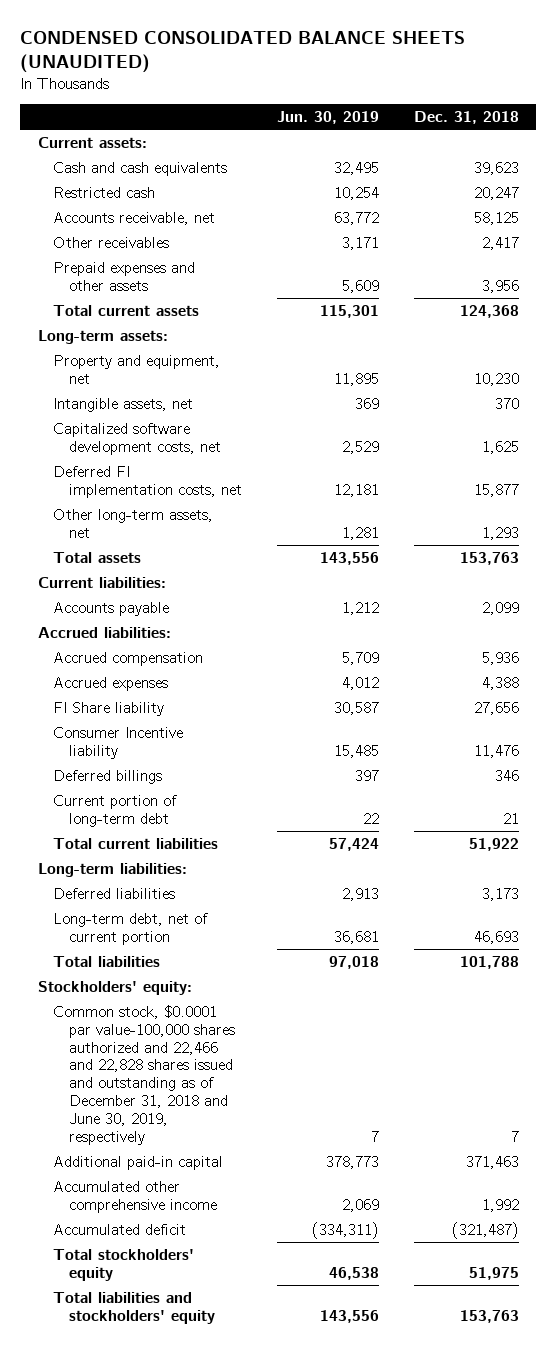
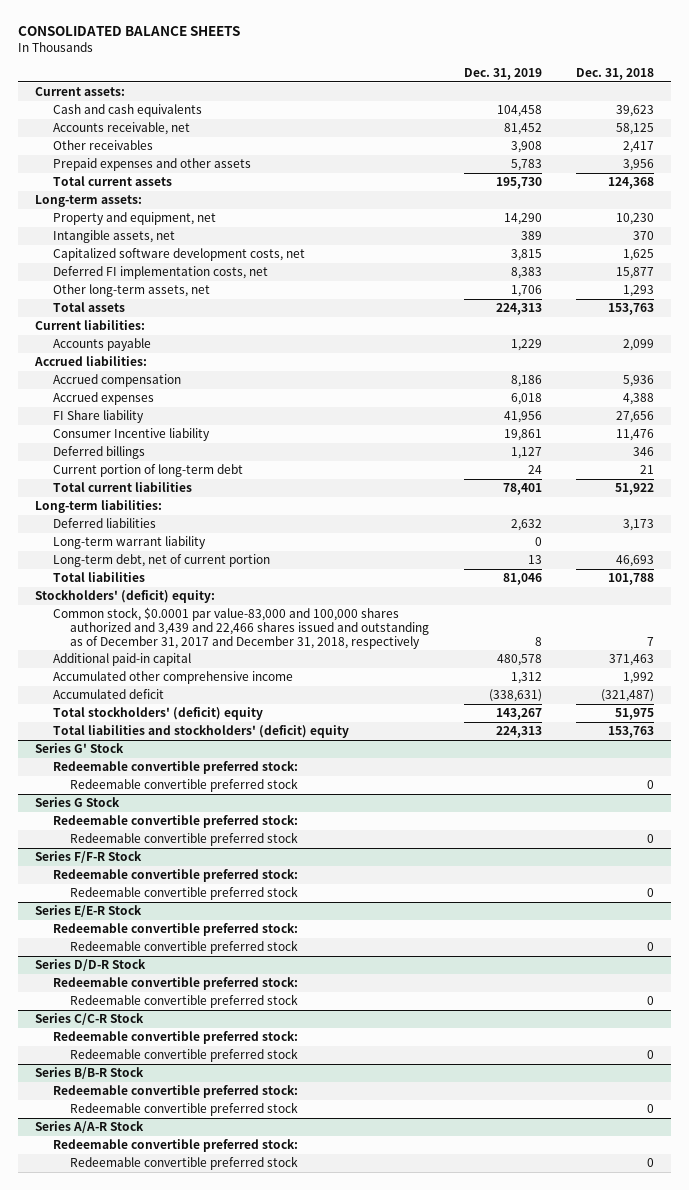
- CONDENSED CONSOLIDATED BALANCE SHEETS (UNAUDITED)
+ CONSOLIDATED BALANCE SHEETS
- | Jun. 30, 2019 | Dec. 31, 2018
+ | Dec. 31, 2019 | Dec. 31, 2018
- Restricted cash | 10,254 | 20,247
+ Long-term warrant liability | 0 |
- Stockholders' equity:
- Common stock, $0.0001 par value-100,000 shares authorized and 22,466 and 22,828 shares issued and outstanding as of December 31, 2018 and June 30, 2019, respectively | 7 | 7
+ Stockholders' (deficit) equity:
+ Common stock, $0.0001 par value-83,000 and 100,000 shares authorized and 3,439 and 22,466 shares issued and outstanding as of December 31, 2017 and December 31, 2018, respectively | 8 | 7
- Total stockholders' equity | 46,538 | 51,975
- Total liabilities and stockholders' equity | 143,556 | 153,763
+ Total stockholders' (deficit) equity | 143,267 | 51,975
+ Total liabilities and stockholders' (deficit) equity | 224,313 | 153,763
+ Series G' Stock
+ Redeemable convertible preferred stock:
+ Redeemable convertible preferred stock | | 0
+ Series G Stock
+ Redeemable convertible preferred stock:
+ Redeemable convertible preferred stock | | 0
+ Series F/F-R Stock
+ Redeemable convertible preferred stock:
+ Redeemable convertible preferred stock | | 0
+ Series E/E-R Stock
+ Redeemable convertible preferred stock:
+ Redeemable convertible preferred stock | | 0
+ Series D/D-R Stock
+ Redeemable convertible preferred stock:
+ Redeemable convertible preferred stock | | 0
+ Series C/C-R Stock
+ Redeemable convertible preferred stock:
+ Redeemable convertible preferred stock | | 0
+ Series B/B-R Stock
+ Redeemable convertible preferred stock:
+ Redeemable convertible preferred stock | | 0
+ Series A/A-R Stock
+ Redeemable convertible preferred stock:
+ Redeemable convertible preferred stock | | 0

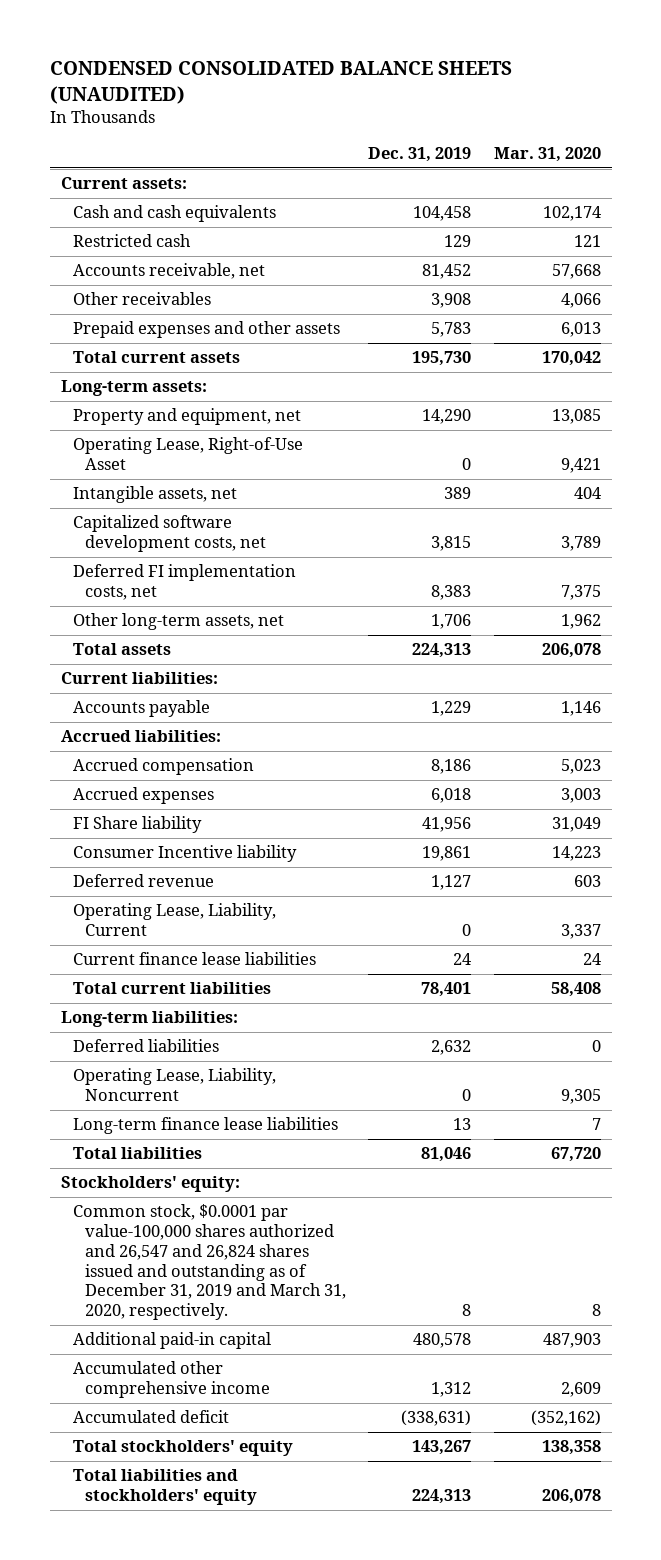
- CONSOLIDATED BALANCE SHEETS
+ CONDENSED CONSOLIDATED BALANCE SHEETS (UNAUDITED)
- | Dec. 31, 2019 | Dec. 31, 2018
+ | Dec. 31, 2019 | Mar. 31, 2020
+ Restricted cash | 129 | 121
+ Operating Lease, Right-of-Use Asset | 0 | 9,421
- Deferred billings | 1,127 | 346
- Current portion of long-term debt | 24 | 21
+ Deferred revenue | 1,127 | 603
+ Operating Lease, Liability, Current | 0 | 3,337
+ Current finance lease liabilities | 24 | 24
- Long-term warrant liability | 0 |
- Long-term debt, net of current portion | 13 | 46,693
+ Operating Lease, Liability, Noncurrent | 0 | 9,305
+ Long-term finance lease liabilities | 13 | 7
- Stockholders' (deficit) equity:
- Common stock, $0.0001 par value-83,000 and 100,000 shares authorized and 3,439 and 22,466 shares issued and outstanding as of December 31, 2017 and December 31, 2018, respectively | 8 | 7
+ Stockholders' equity:
+ Common stock, $0.0001 par value-100,000 shares authorized and 26,547 and 26,824 shares issued and outstanding as of December 31, 2019 and March 31, 2020, respectively. | 8 | 8
- Total stockholders' (deficit) equity | 143,267 | 51,975
- Total liabilities and stockholders' (deficit) equity | 224,313 | 153,763
- Series G' Stock
- Redeemable convertible preferred stock:
- Redeemable convertible preferred stock | | 0
- Series G Stock
- Redeemable convertible preferred stock:
- Redeemable convertible preferred stock | | 0
- Series F/F-R Stock
- Redeemable convertible preferred stock:
- Redeemable convertible preferred stock | | 0
- Series E/E-R Stock
- Redeemable convertible preferred stock:
- Redeemable convertible preferred stock | | 0
- Series D/D-R Stock
- Redeemable convertible preferred stock:
- Redeemable convertible preferred stock | | 0
- Series C/C-R Stock
- Redeemable convertible preferred stock:
- Redeemable convertible preferred stock | | 0
- Series B/B-R Stock
- Redeemable convertible preferred stock:
- Redeemable convertible preferred stock | | 0
- Series A/A-R Stock
- Redeemable convertible preferred stock:
- Redeemable convertible preferred stock | | 0
+ Total stockholders' equity | 143,267 | 138,358
+ Total liabilities and stockholders' equity | 224,313 | 206,078

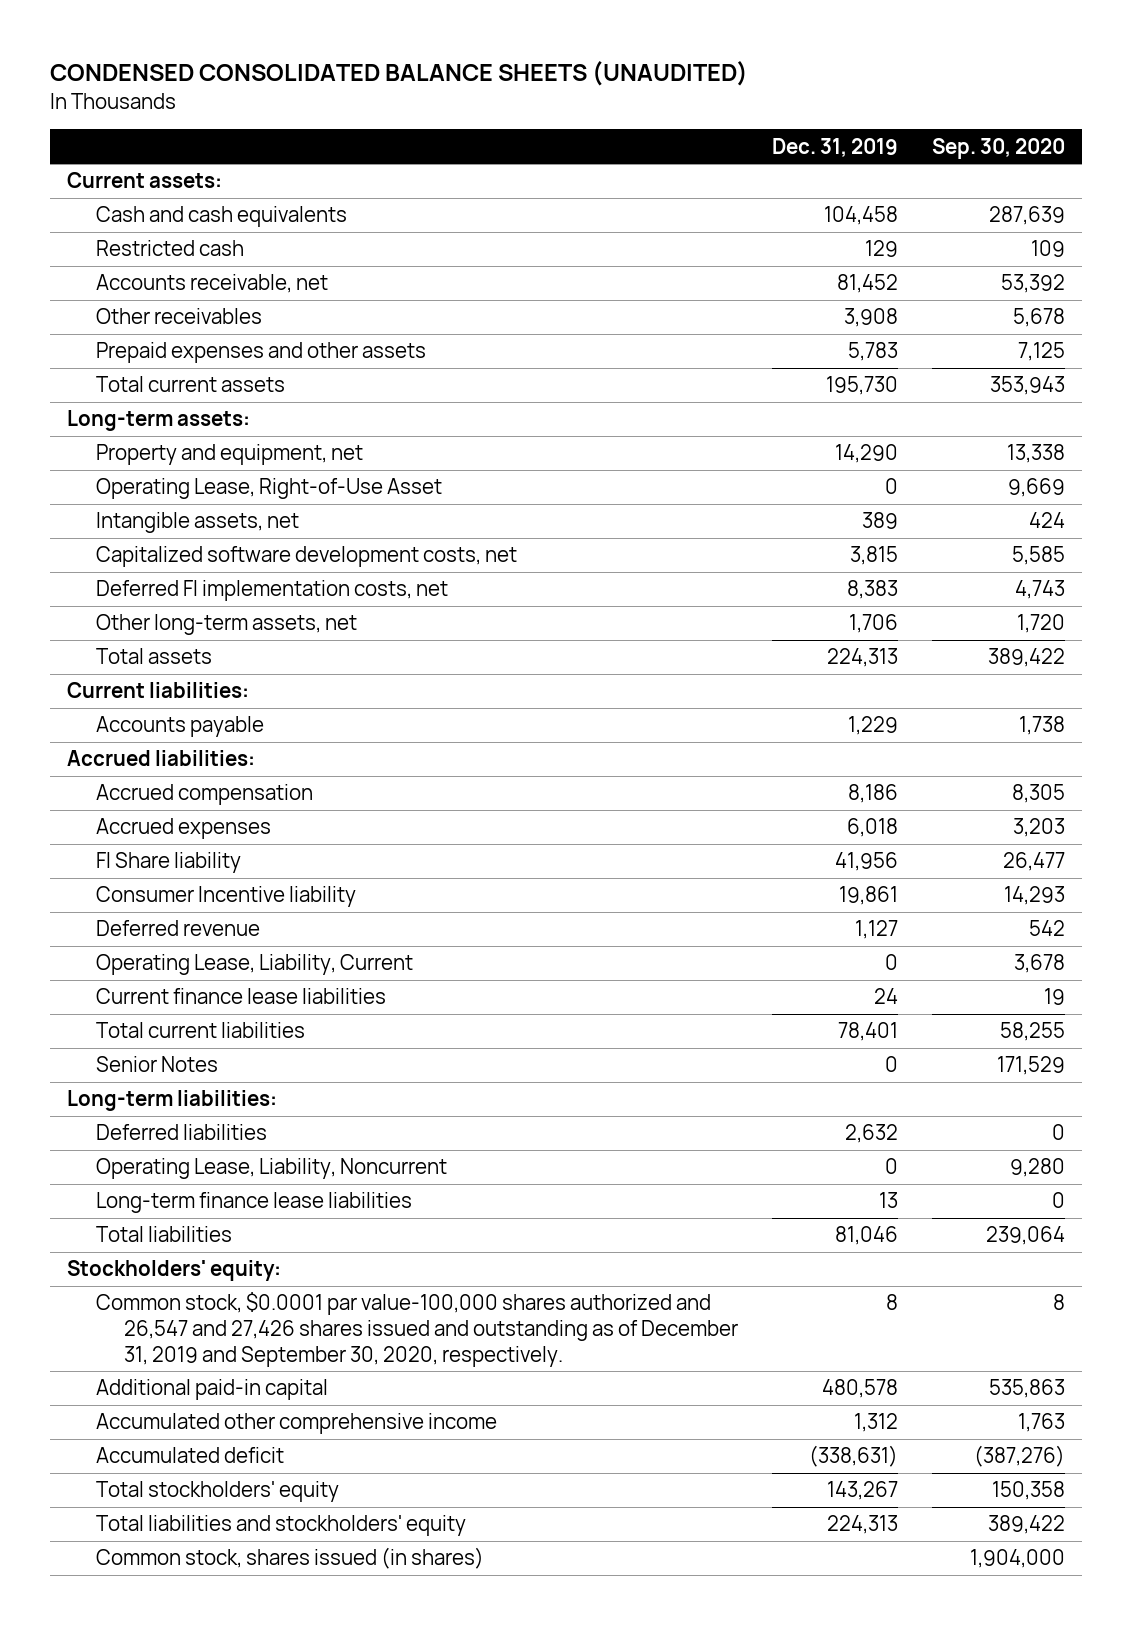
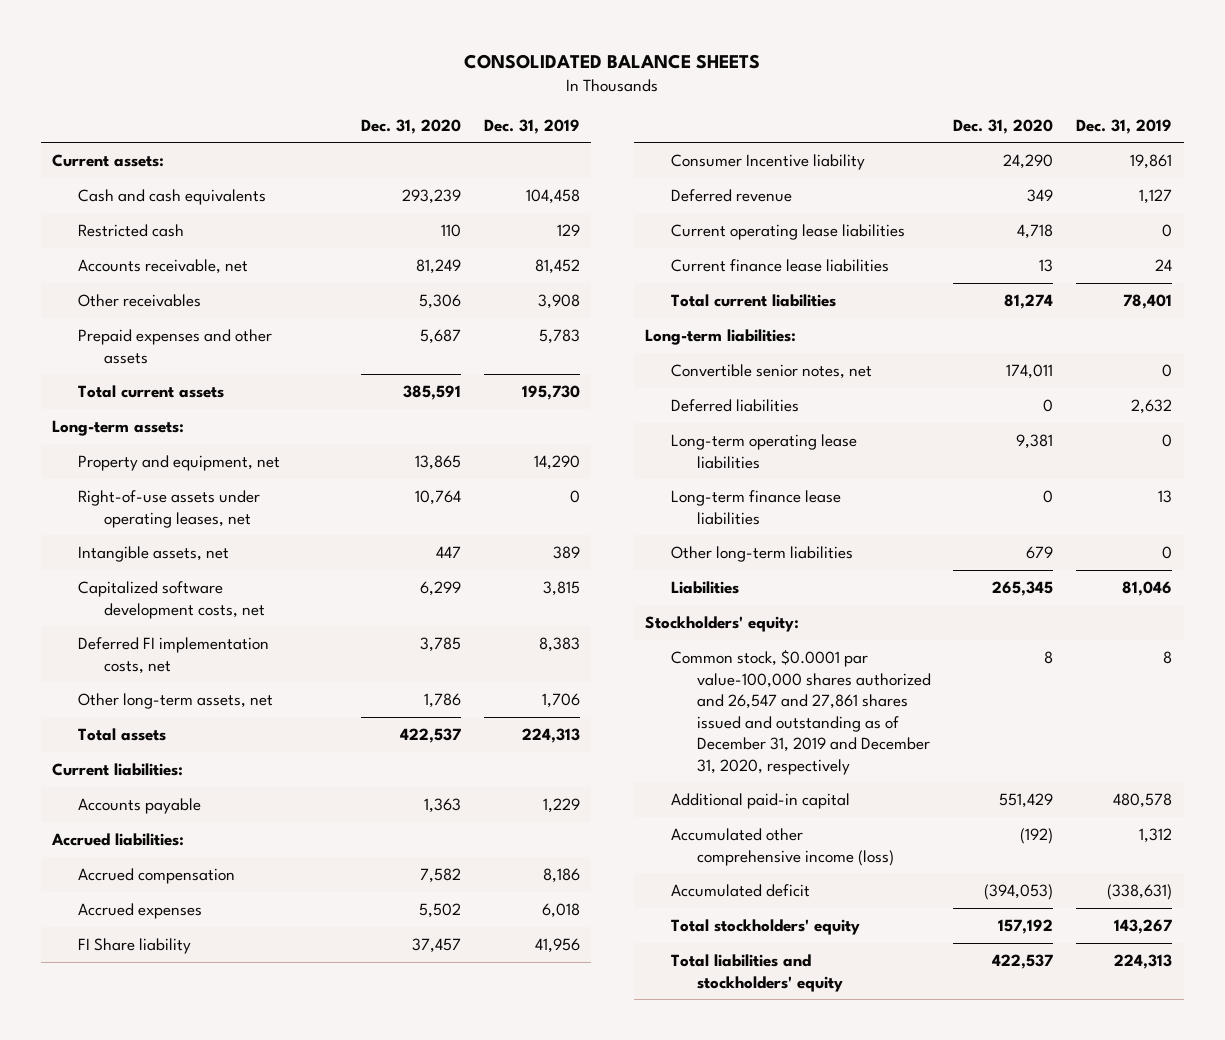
- CONDENSED CONSOLIDATED BALANCE SHEETS (UNAUDITED)
+ CONSOLIDATED BALANCE SHEETS
- | Dec. 31, 2019 | Sep. 30, 2020
+ | Dec. 31, 2020 | Dec. 31, 2019
- Operating Lease, Right-of-Use Asset | 0 | 9,669
+ Right-of-use assets under operating leases, net | 10,764 | 0
- Operating Lease, Liability, Current | 0 | 3,678
+ Current operating lease liabilities | 4,718 | 0
- Senior Notes | 0 | 171,529
+ Convertible senior notes, net | 174,011 | 0
- Operating Lease, Liability, Noncurrent | 0 | 9,280
+ Long-term operating lease liabilities | 9,381 | 0
- Total liabilities | 81,046 | 239,064
+ Other long-term liabilities | 679 | 0
+ Liabilities | 265,345 | 81,046
- Common stock, $0.0001 par value-100,000 shares authorized and 26,547 and 27,426 shares issued and outstanding as of December 31, 2019 and September 30, 2020, respectively. | 8 | 8
+ Common stock, $0.0001 par value-100,000 shares authorized and 26,547 and 27,861 shares issued and outstanding as of December 31, 2019 and December 31, 2020, respectively | 8 | 8
- Accumulated other comprehensive income | 1,312 | 1,763
+ Accumulated other comprehensive income (loss) | (192) | 1,312
- Common stock, shares issued (in shares) | | 1,904,000

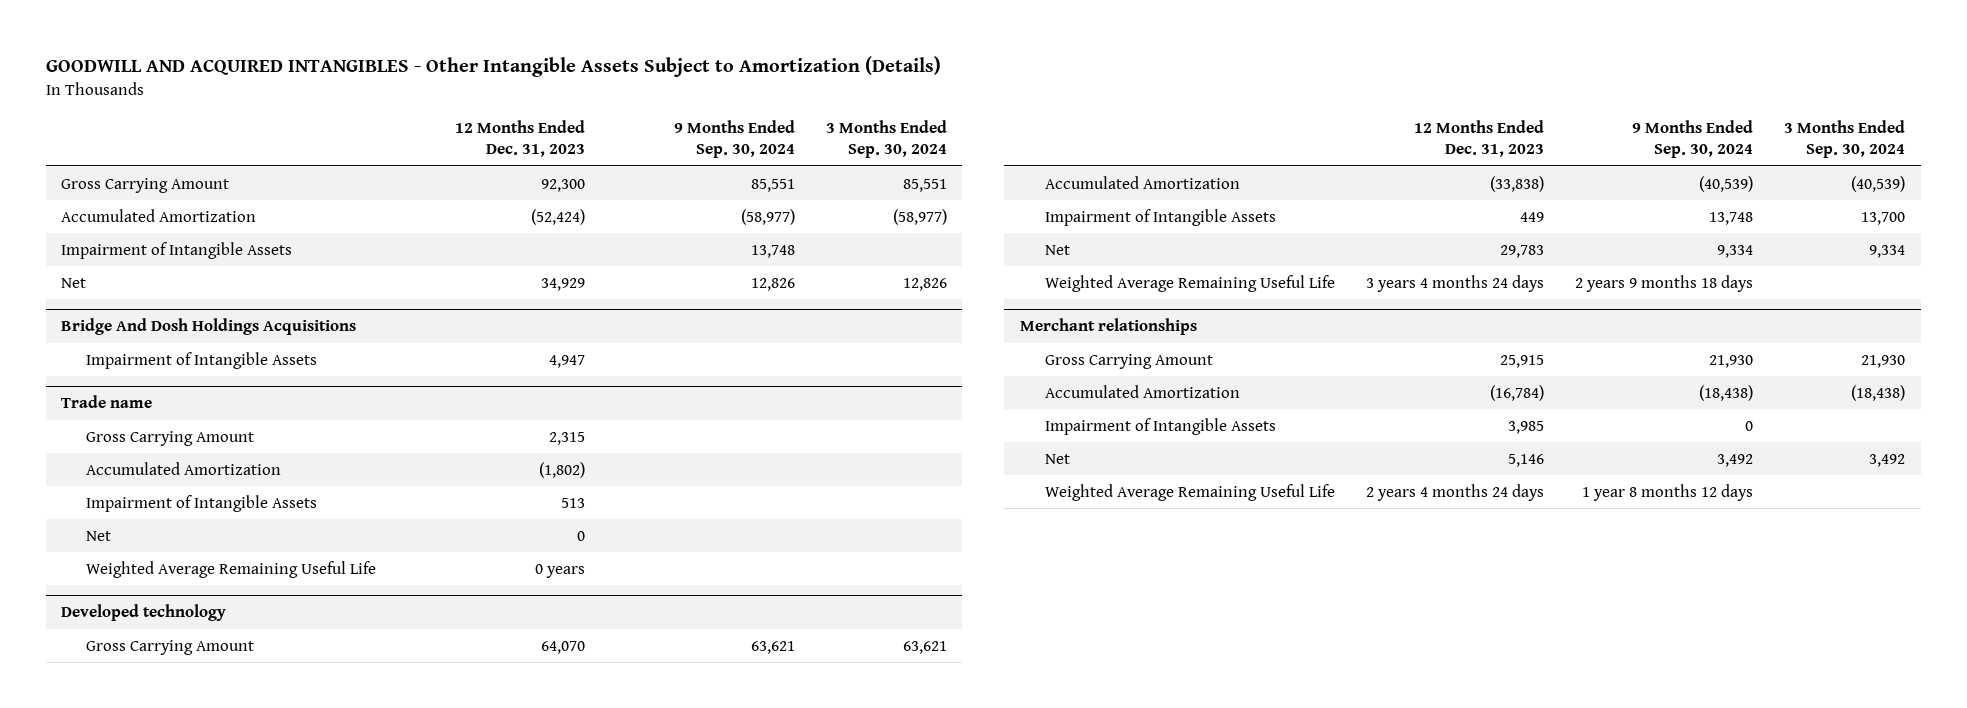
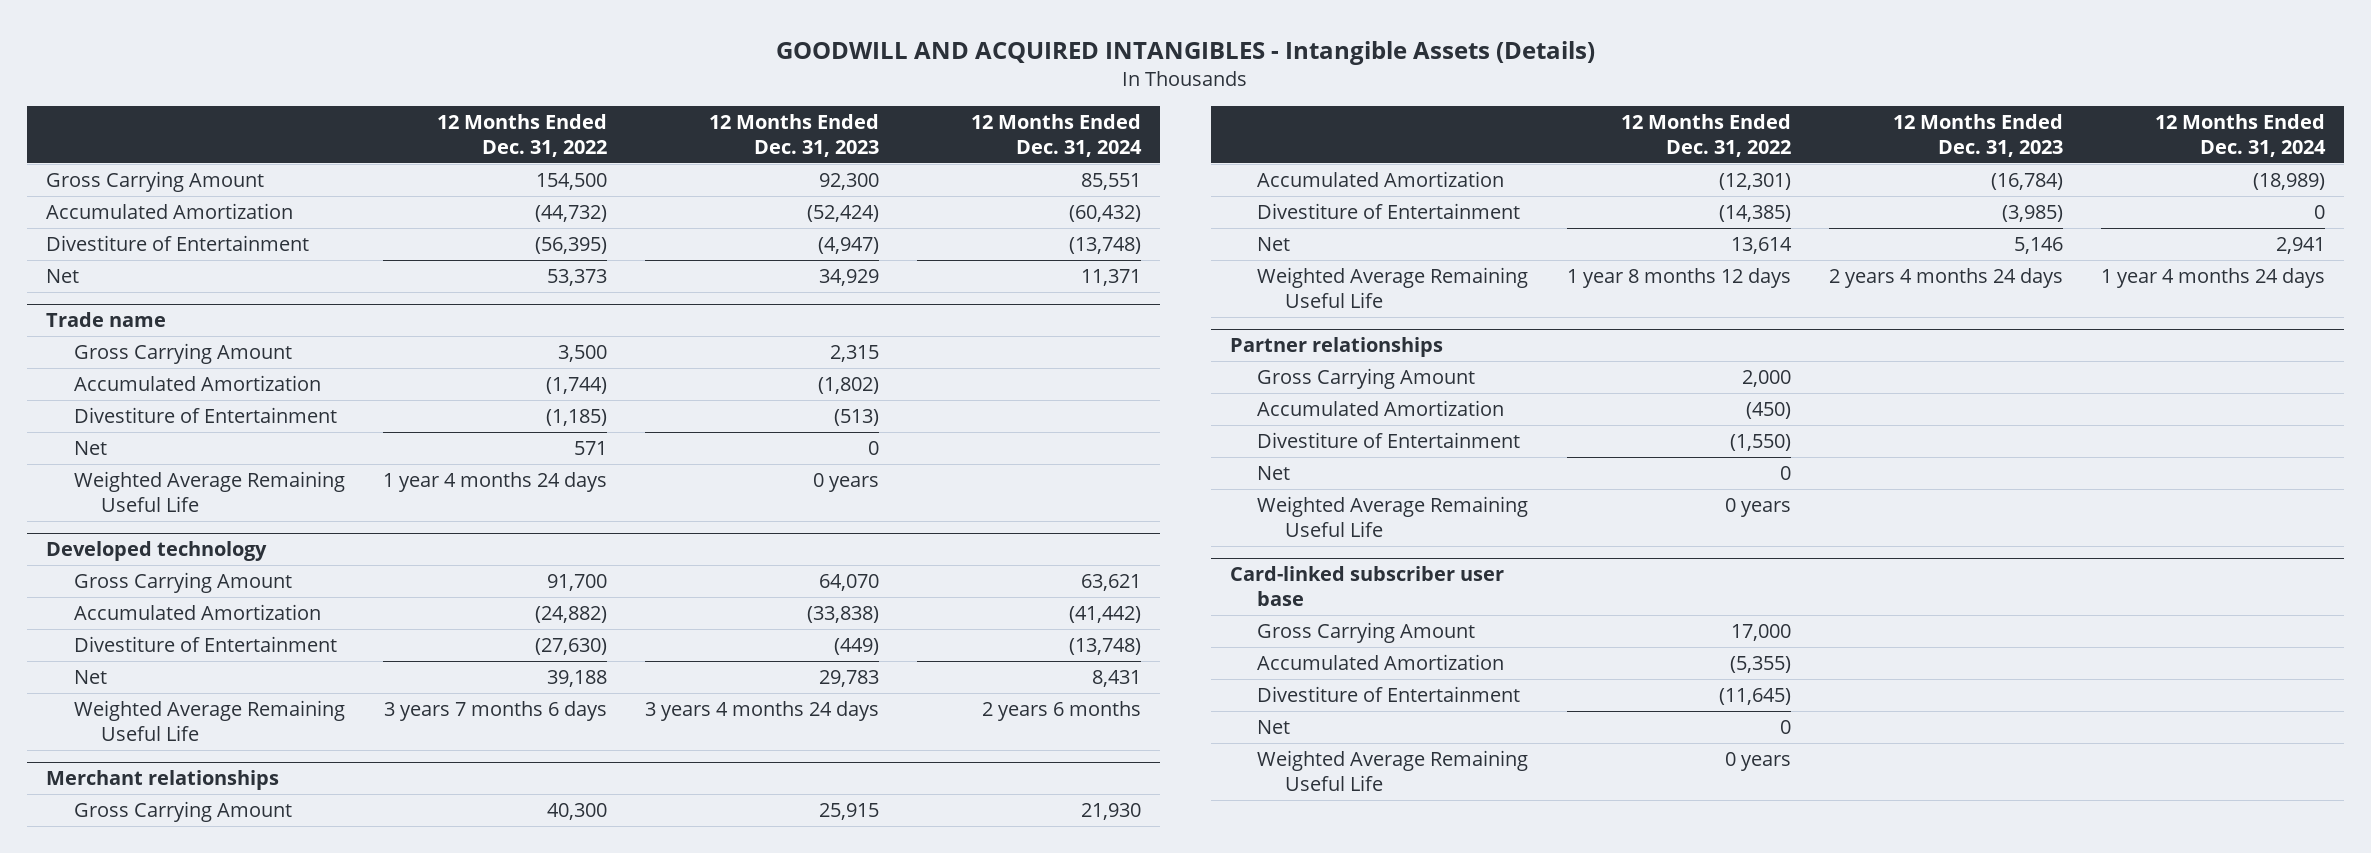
- GOODWILL AND ACQUIRED INTANGIBLES - Other Intangible Assets Subject to Amortization (Details)
+ GOODWILL AND ACQUIRED INTANGIBLES - Intangible Assets (Details)
- | 12 Months Ended Dec. 31, 2023 | 9 Months Ended Sep. 30, 2024 | 3 Months Ended Sep. 30, 2024
+ | 12 Months Ended Dec. 31, 2022 | 12 Months Ended Dec. 31, 2023 | 12 Months Ended Dec. 31, 2024
- Impairment of Intangible Assets | | 13,748 |
+ Divestiture of Entertainment | (56,395) | (4,947) | (13,748)
- Bridge And Dosh Holdings Acquisitions
- Impairment of Intangible Assets | 4,947 | |
@ Trade name
- Impairment of Intangible Assets | 513 | |
+ Divestiture of Entertainment | (1,185) | (513) |
@ Developed technology
- Impairment of Intangible Assets | 449 | 13,748 | 13,700
+ Divestiture of Entertainment | (27,630) | (449) | (13,748)
@ Merchant relationships
- Impairment of Intangible Assets | 3,985 | 0 |
+ Divestiture of Entertainment | (14,385) | (3,985) | 0
+ Partner relationships
+ Gross Carrying Amount | 2,000 | |
+ Accumulated Amortization | (450) | |
+ Divestiture of Entertainment | (1,550) | |
+ Net | 0 | |
+ Weighted Average Remaining Useful Life | 0 years | |
+ Card-linked subscriber user base
+ Gross Carrying Amount | 17,000 | |
+ Accumulated Amortization | (5,355) | |
+ Divestiture of Entertainment | (11,645) | |
+ Net | 0 | |
+ Weighted Average Remaining Useful Life | 0 years | |

